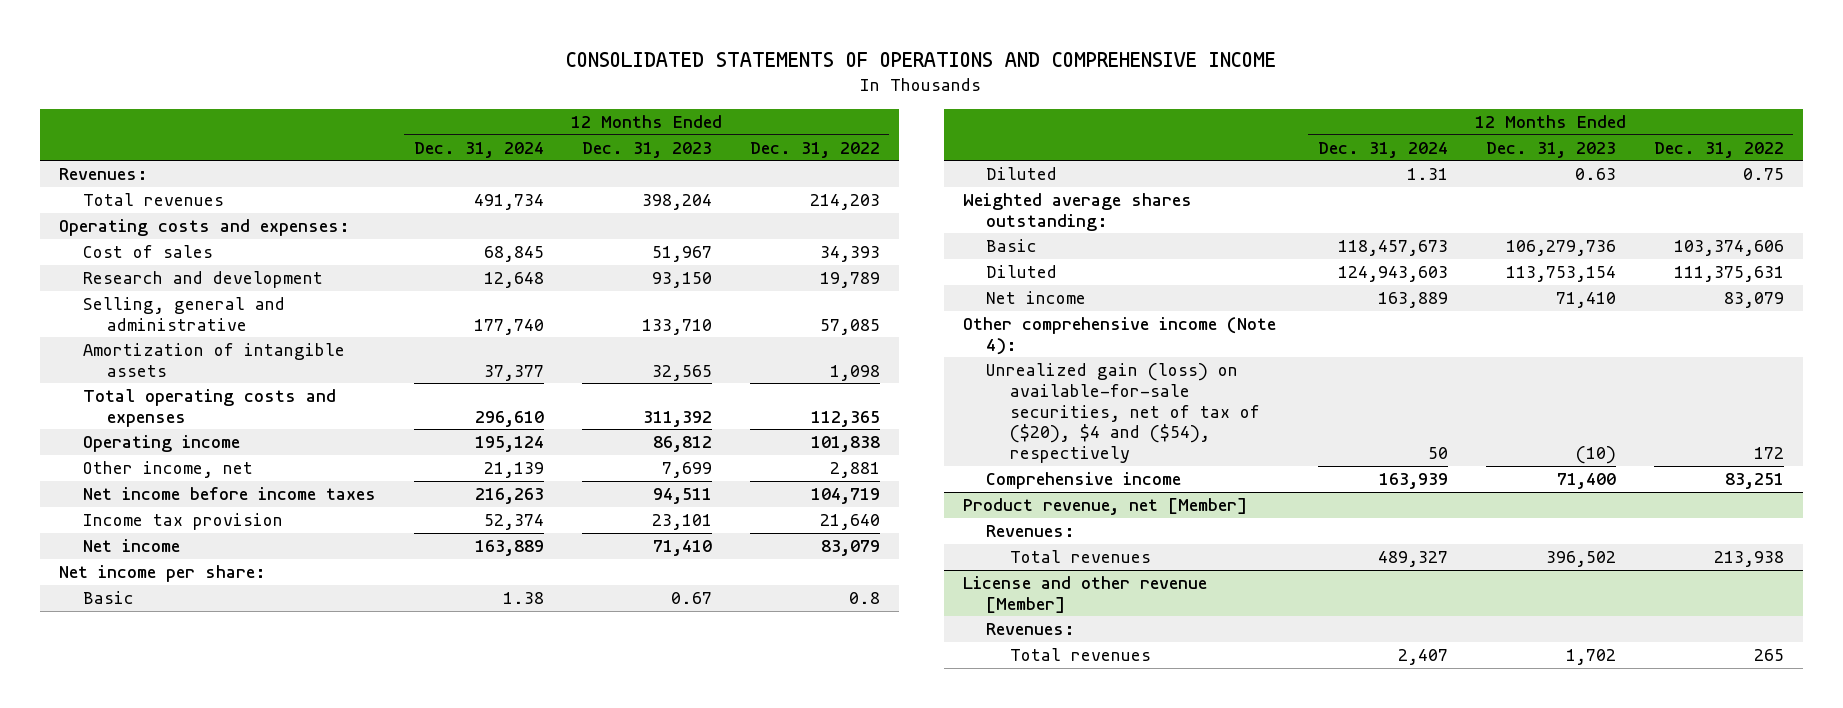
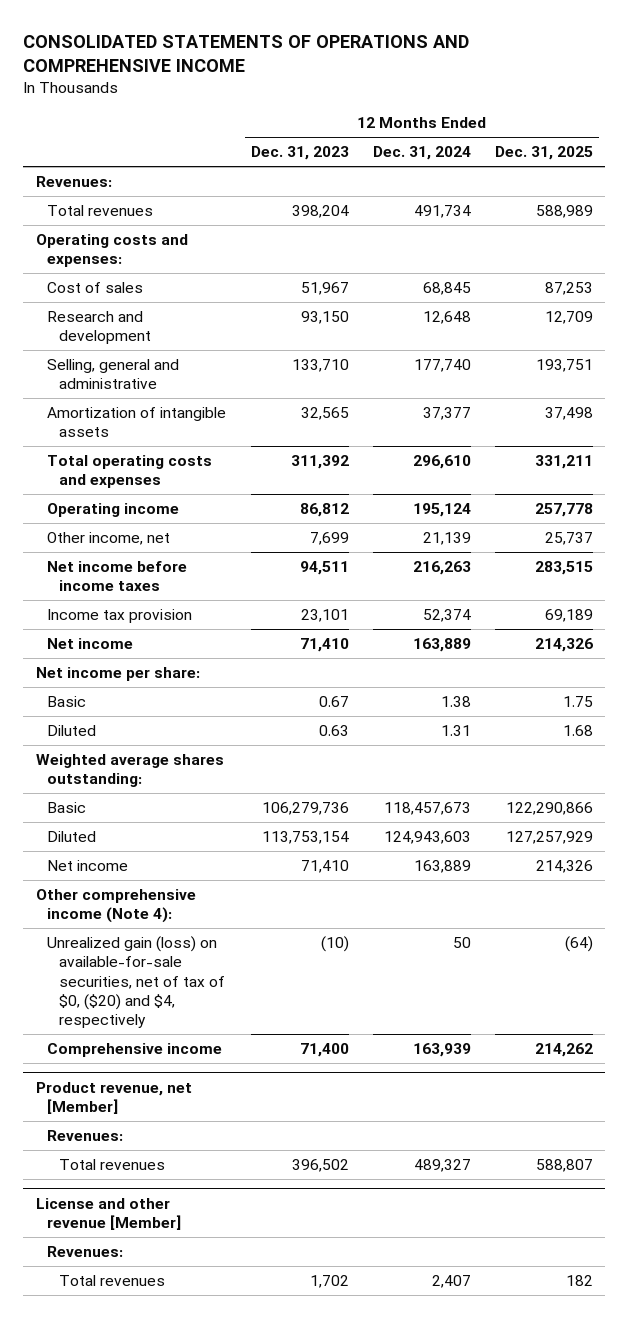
- | 12 Months Ended Dec. 31, 2024 | 12 Months Ended Dec. 31, 2023 | 12 Months Ended Dec. 31, 2022
+ | 12 Months Ended Dec. 31, 2023 | 12 Months Ended Dec. 31, 2024 | 12 Months Ended Dec. 31, 2025
- Unrealized gain (loss) on available-for-sale securities, net of tax of ($20), $4 and ($54), respectively | 50 | (10) | 172
+ Unrealized gain (loss) on available-for-sale securities, net of tax of $0, ($20) and $4, respectively | (10) | 50 | (64)

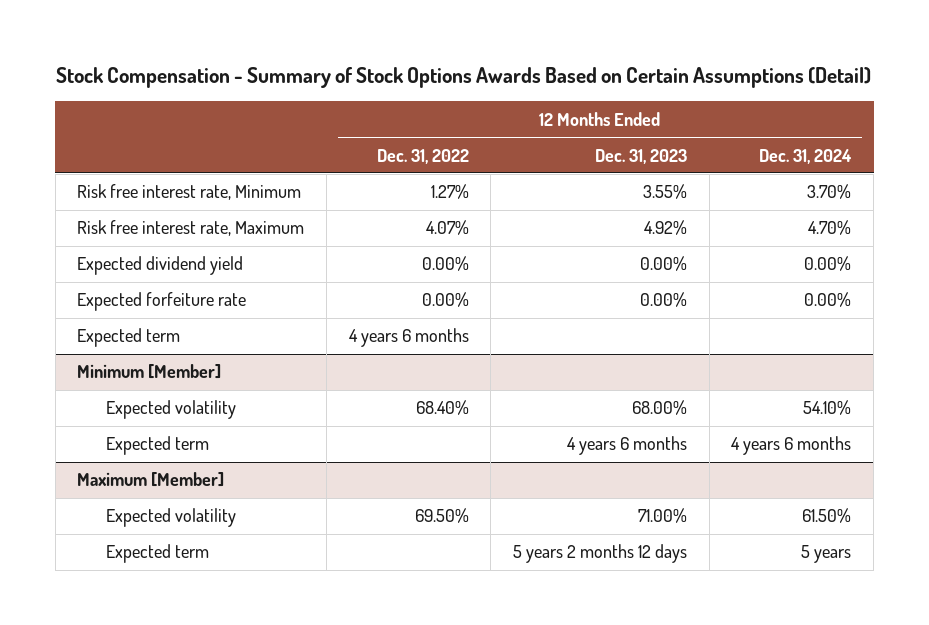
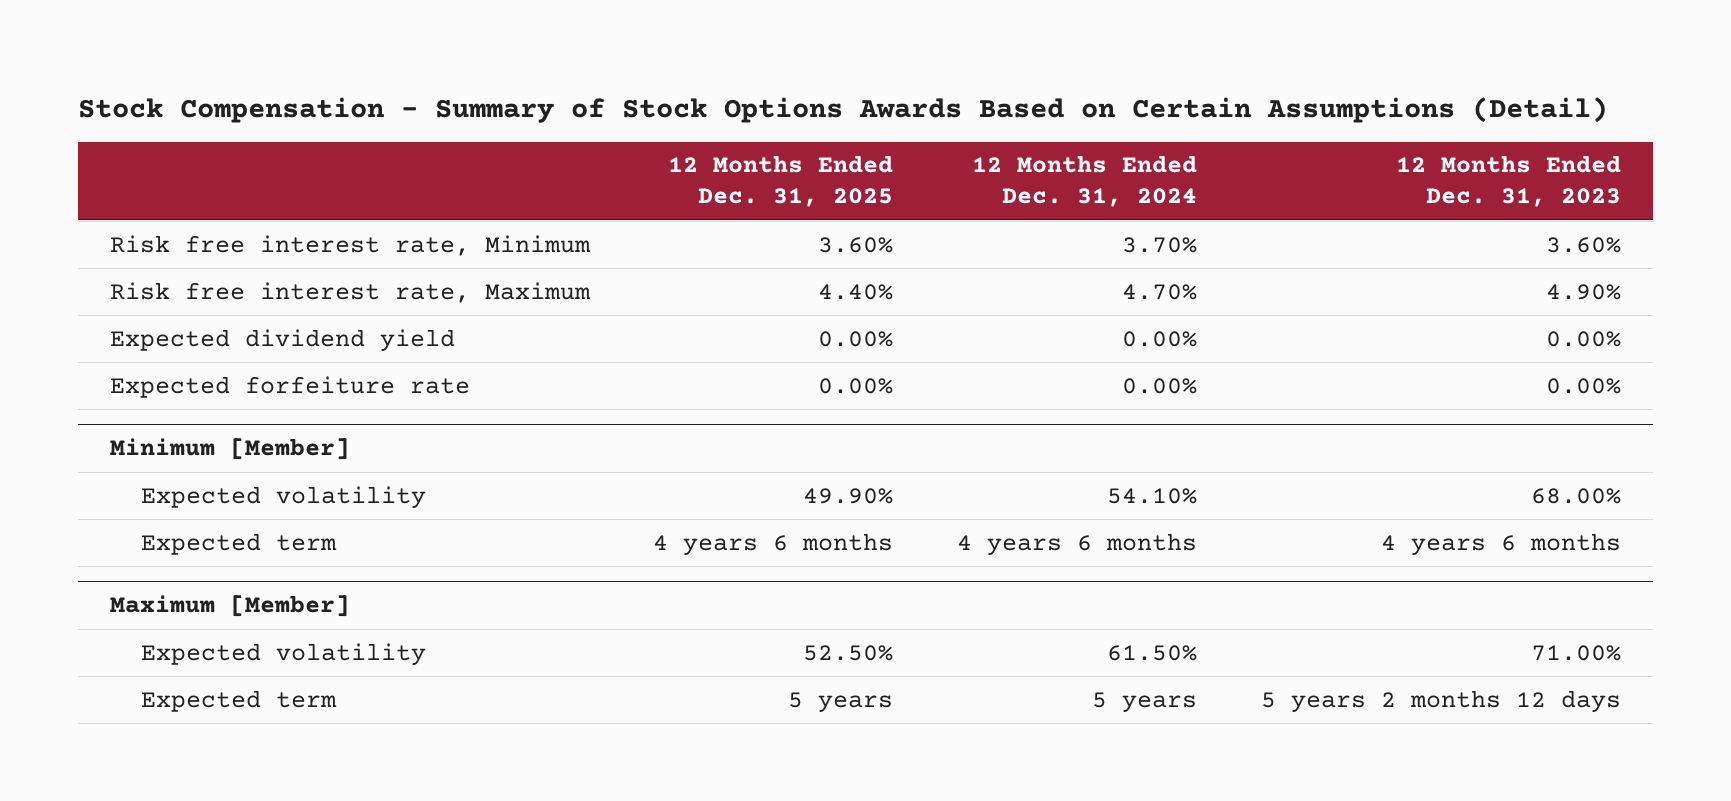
- | 12 Months Ended Dec. 31, 2022 | 12 Months Ended Dec. 31, 2023 | 12 Months Ended Dec. 31, 2024
+ | 12 Months Ended Dec. 31, 2025 | 12 Months Ended Dec. 31, 2024 | 12 Months Ended Dec. 31, 2023
- Risk free interest rate, Minimum | 1.27% | 3.55% | 3.70%
- Risk free interest rate, Maximum | 4.07% | 4.92% | 4.70%
+ Risk free interest rate, Minimum | 3.60% | 3.70% | 3.60%
+ Risk free interest rate, Maximum | 4.40% | 4.70% | 4.90%
- Expected term | 4 years 6 months | |

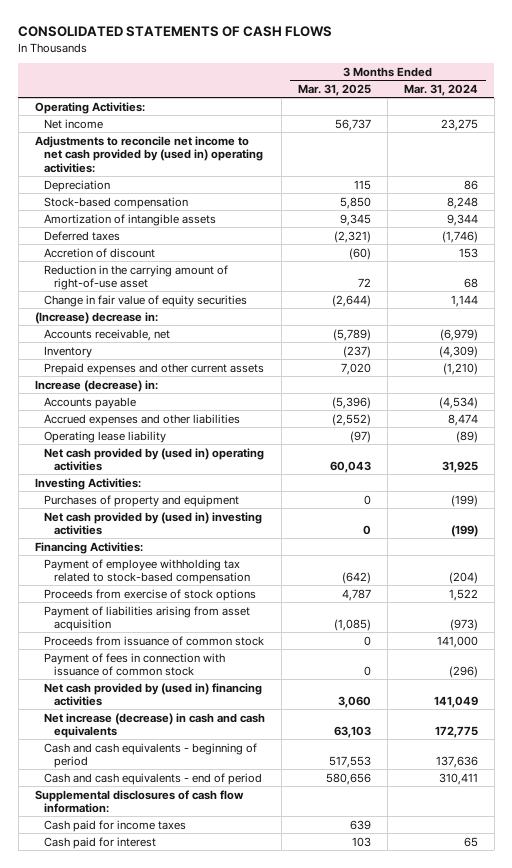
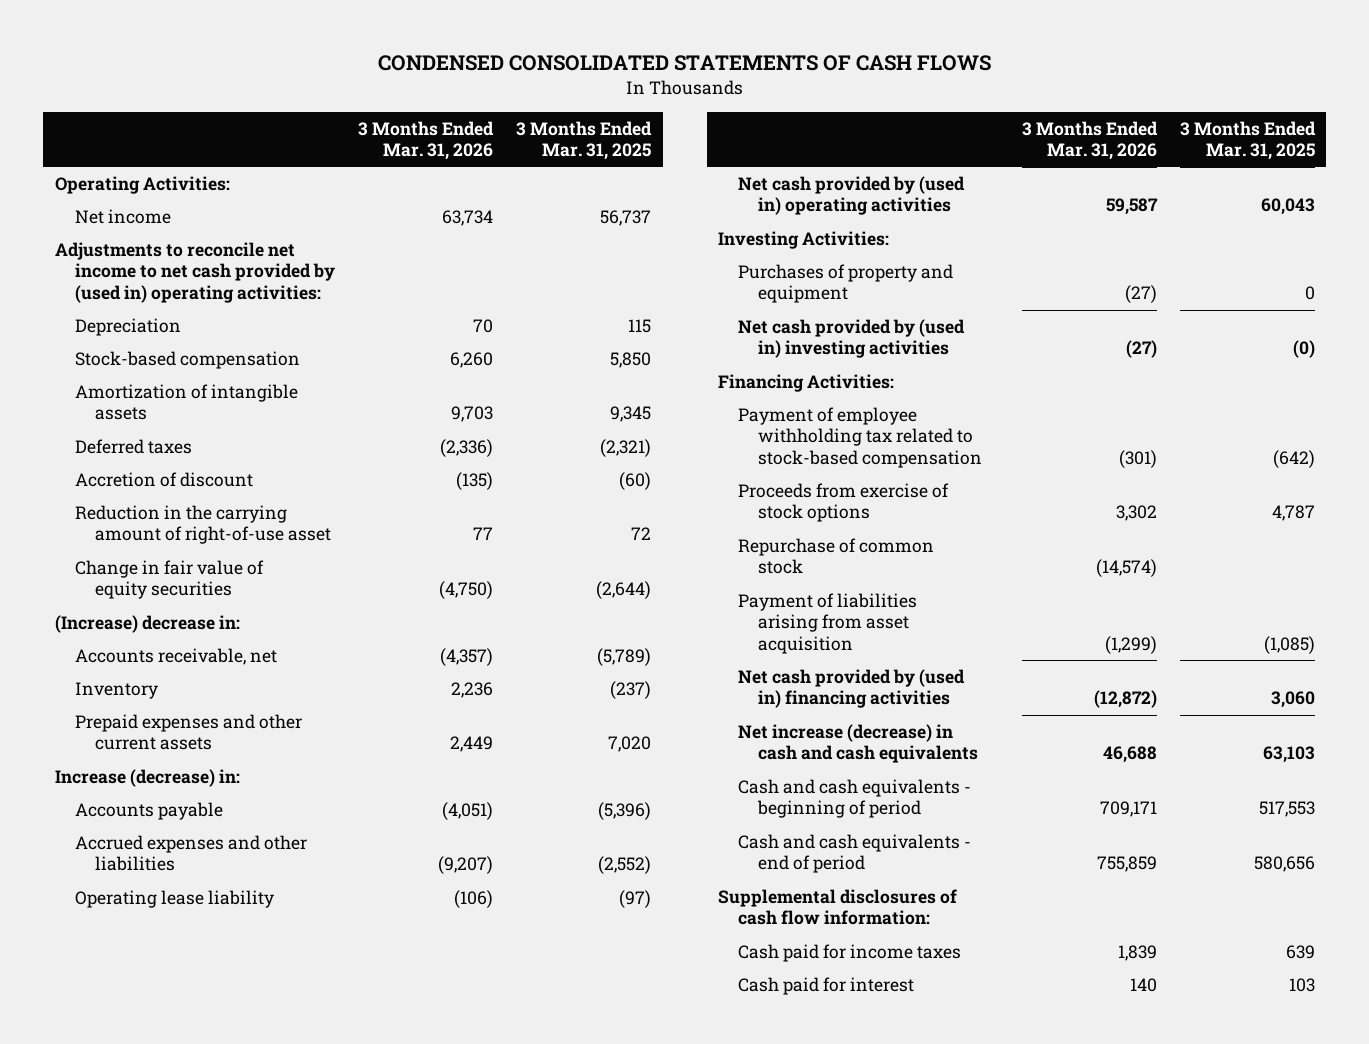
- CONSOLIDATED STATEMENTS OF CASH FLOWS
+ CONDENSED CONSOLIDATED STATEMENTS OF CASH FLOWS
- | 3 Months Ended Mar. 31, 2025 | 3 Months Ended Mar. 31, 2024
+ | 3 Months Ended Mar. 31, 2026 | 3 Months Ended Mar. 31, 2025
- Net cash provided by (used in) investing activities | 0 | (199)
+ Net cash provided by (used in) investing activities | (27) | (0)
+ Repurchase of common stock | (14,574) |
- Proceeds from issuance of common stock | 0 | 141,000
- Payment of fees in connection with issuance of common stock | 0 | (296)

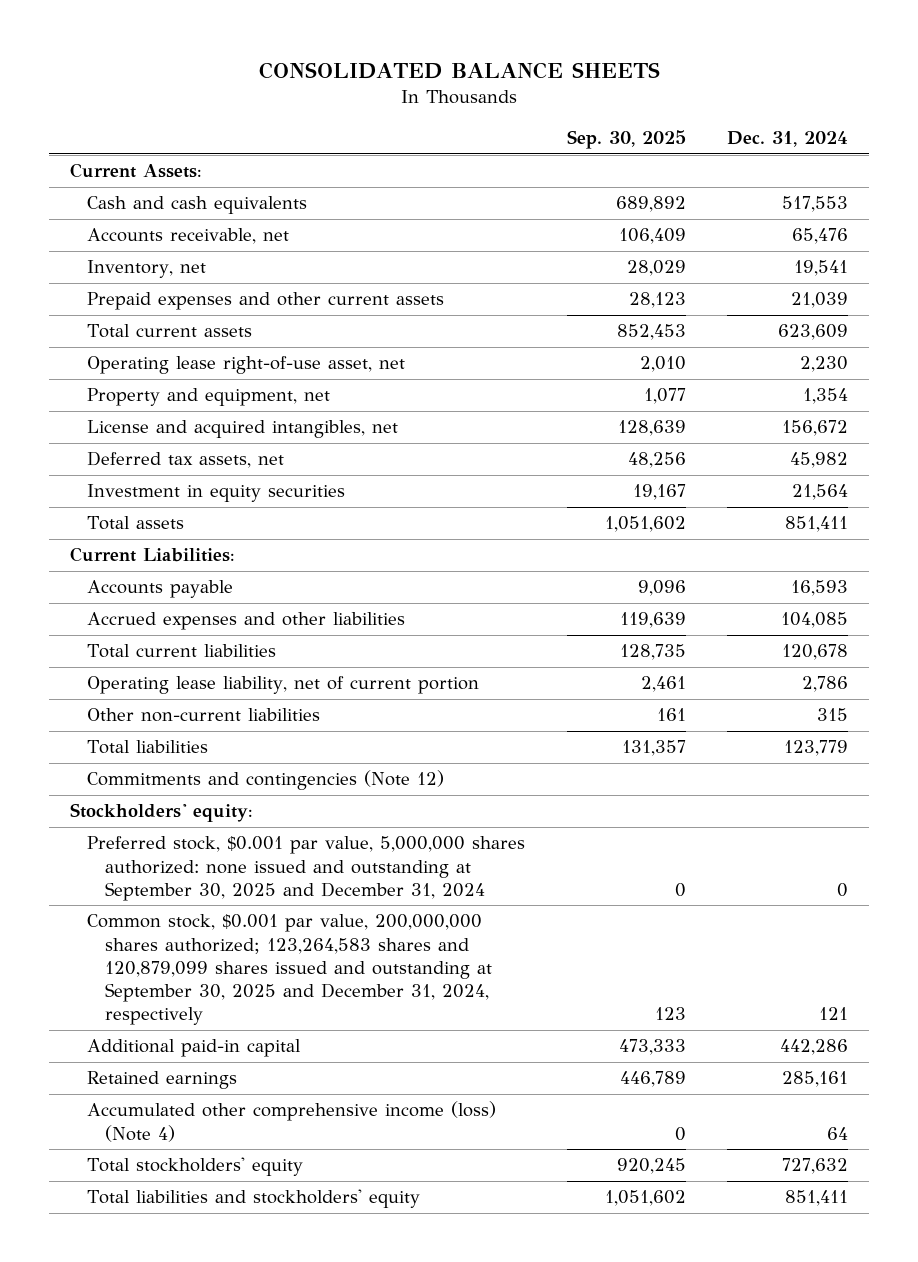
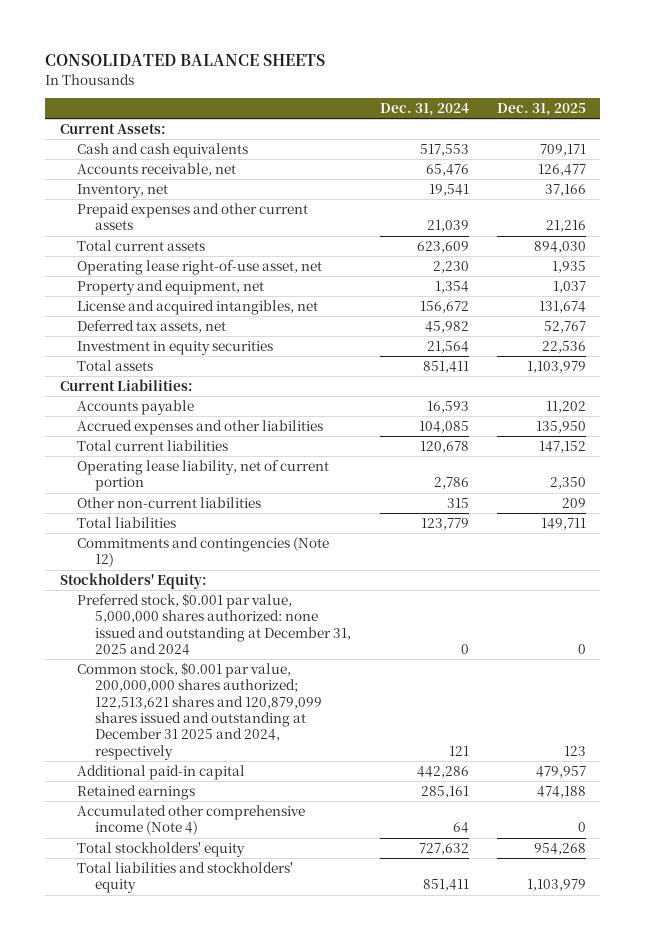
- | Sep. 30, 2025 | Dec. 31, 2024
+ | Dec. 31, 2024 | Dec. 31, 2025
- Stockholders' equity:
- Preferred stock, $0.001 par value, 5,000,000 shares authorized: none issued and outstanding at September 30, 2025 and December 31, 2024 | 0 | 0
- Common stock, $0.001 par value, 200,000,000 shares authorized; 123,264,583 shares and 120,879,099 shares issued and outstanding at September 30, 2025 and December 31, 2024, respectively | 123 | 121
+ Stockholders' Equity:
+ Preferred stock, $0.001 par value, 5,000,000 shares authorized: none issued and outstanding at December 31, 2025 and 2024 | 0 | 0
+ Common stock, $0.001 par value, 200,000,000 shares authorized; 122,513,621 shares and 120,879,099 shares issued and outstanding at December 31 2025 and 2024, respectively | 121 | 123
- Accumulated other comprehensive income (loss) (Note 4) | 0 | 64
+ Accumulated other comprehensive income (Note 4) | 64 | 0

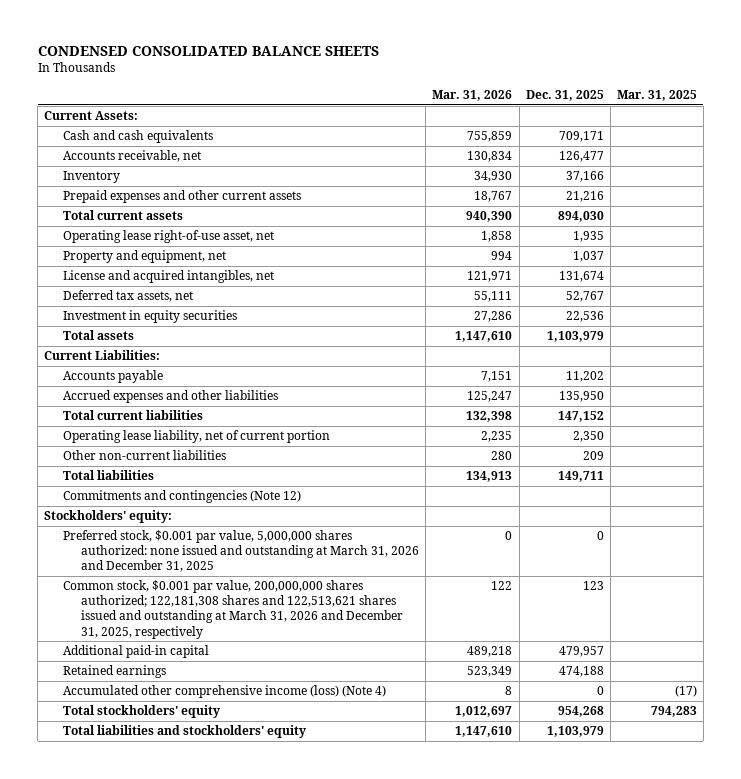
- CONSOLIDATED BALANCE SHEETS
+ CONDENSED CONSOLIDATED BALANCE SHEETS
- | Dec. 31, 2024 | Dec. 31, 2025
+ | Mar. 31, 2026 | Dec. 31, 2025 | Mar. 31, 2025
- Inventory, net | 19,541 | 37,166
+ Inventory | 34,930 | 37,166 |
- Stockholders' Equity:
- Preferred stock, $0.001 par value, 5,000,000 shares authorized: none issued and outstanding at December 31, 2025 and 2024 | 0 | 0
- Common stock, $0.001 par value, 200,000,000 shares authorized; 122,513,621 shares and 120,879,099 shares issued and outstanding at December 31 2025 and 2024, respectively | 121 | 123
+ Stockholders' equity:
+ Preferred stock, $0.001 par value, 5,000,000 shares authorized: none issued and outstanding at March 31, 2026 and December 31, 2025 | 0 | 0 |
+ Common stock, $0.001 par value, 200,000,000 shares authorized; 122,181,308 shares and 122,513,621 shares issued and outstanding at March 31, 2026 and December 31, 2025, respectively | 122 | 123 |
- Accumulated other comprehensive income (Note 4) | 64 | 0
+ Accumulated other comprehensive income (loss) (Note 4) | 8 | 0 | (17)

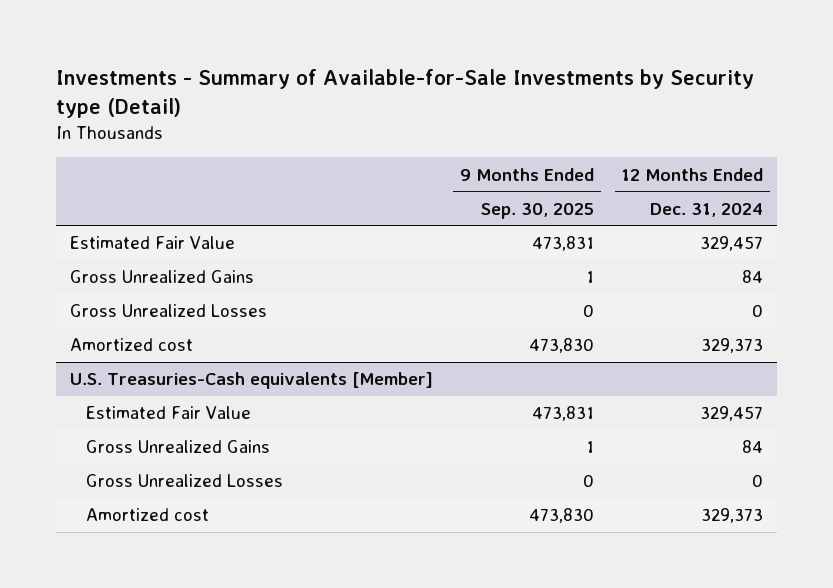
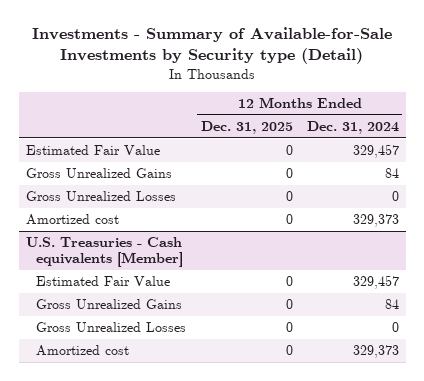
- | 9 Months Ended Sep. 30, 2025 | 12 Months Ended Dec. 31, 2024
+ | 12 Months Ended Dec. 31, 2025 | 12 Months Ended Dec. 31, 2024
- U.S. Treasuries-Cash equivalents [Member]
+ U.S. Treasuries - Cash equivalents [Member]

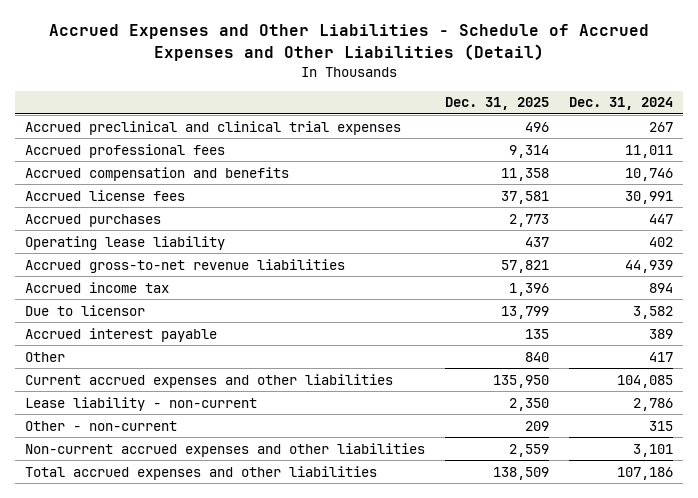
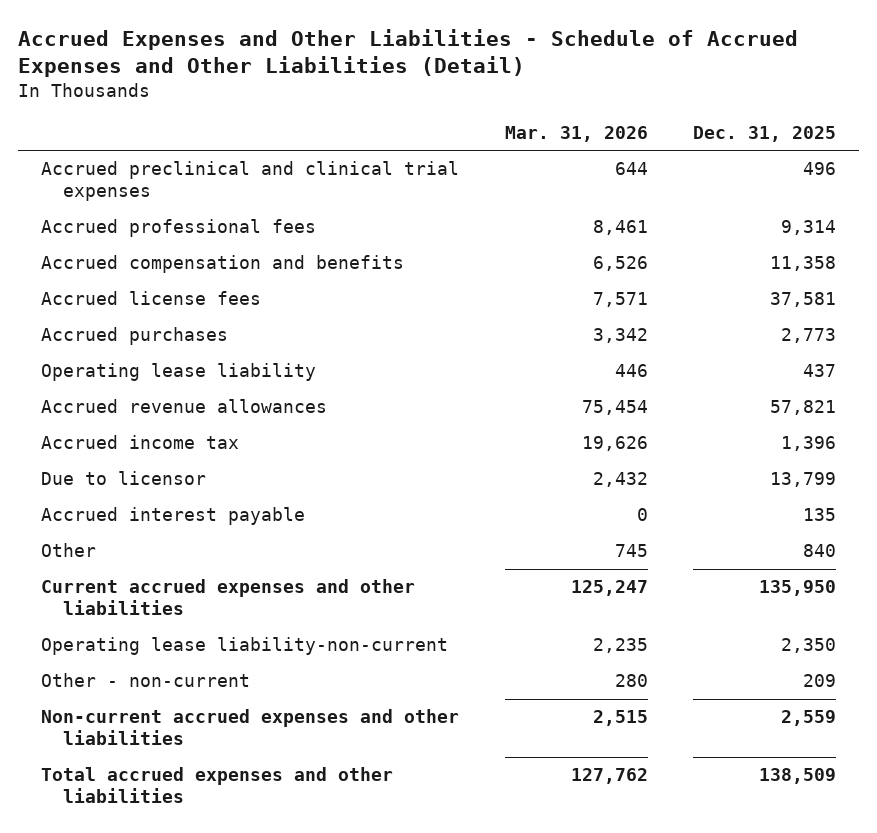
- | Dec. 31, 2025 | Dec. 31, 2024
+ | Mar. 31, 2026 | Dec. 31, 2025
- Accrued gross-to-net revenue liabilities | 57,821 | 44,939
+ Accrued revenue allowances | 75,454 | 57,821
- Lease liability - non-current | 2,350 | 2,786
+ Operating lease liability-non-current | 2,235 | 2,350

